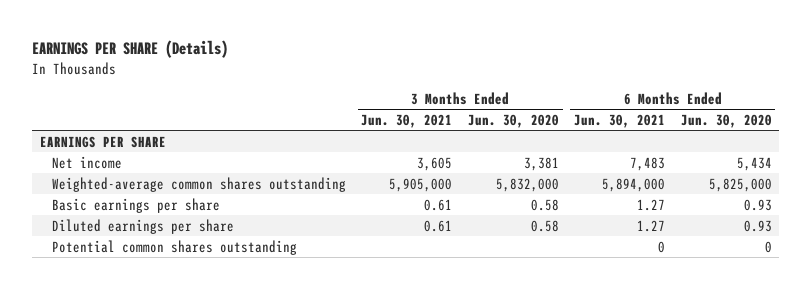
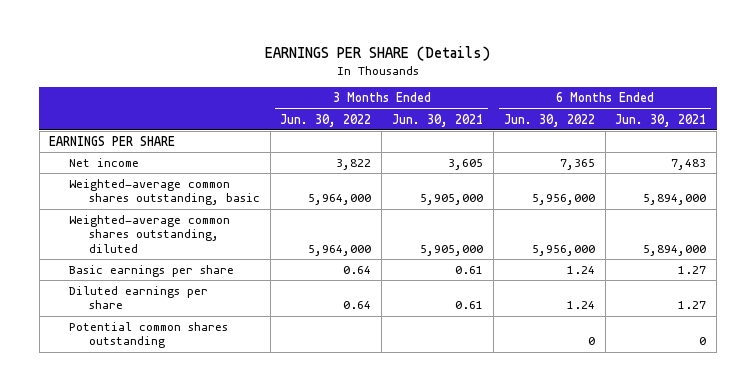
- | 3 Months Ended Jun. 30, 2021 | 3 Months Ended Jun. 30, 2020 | 6 Months Ended Jun. 30, 2021 | 6 Months Ended Jun. 30, 2020
+ | 3 Months Ended Jun. 30, 2022 | 3 Months Ended Jun. 30, 2021 | 6 Months Ended Jun. 30, 2022 | 6 Months Ended Jun. 30, 2021
- Weighted-average common shares outstanding | 5,905,000 | 5,832,000 | 5,894,000 | 5,825,000
+ Weighted-average common shares outstanding, basic | 5,964,000 | 5,905,000 | 5,956,000 | 5,894,000
+ Weighted-average common shares outstanding, diluted | 5,964,000 | 5,905,000 | 5,956,000 | 5,894,000

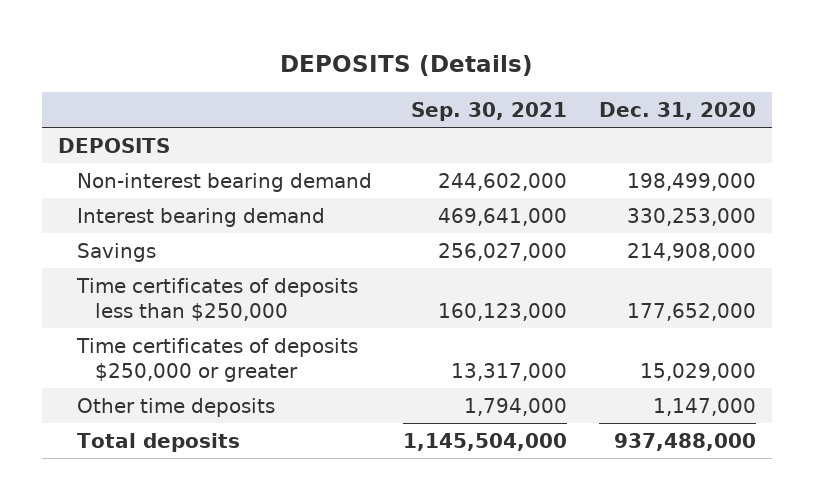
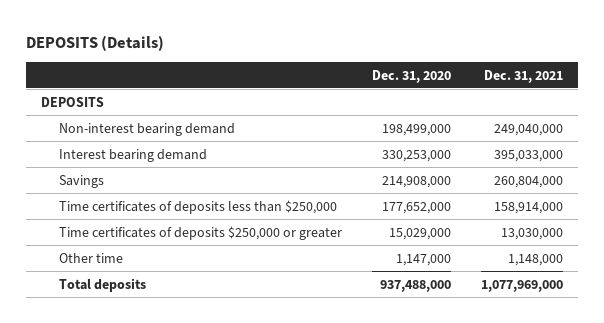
- | Sep. 30, 2021 | Dec. 31, 2020
+ | Dec. 31, 2020 | Dec. 31, 2021
- Other time deposits | 1,794,000 | 1,147,000
+ Other time | 1,147,000 | 1,148,000

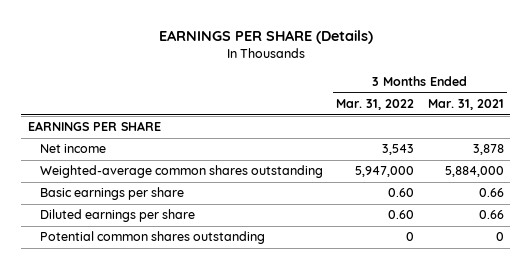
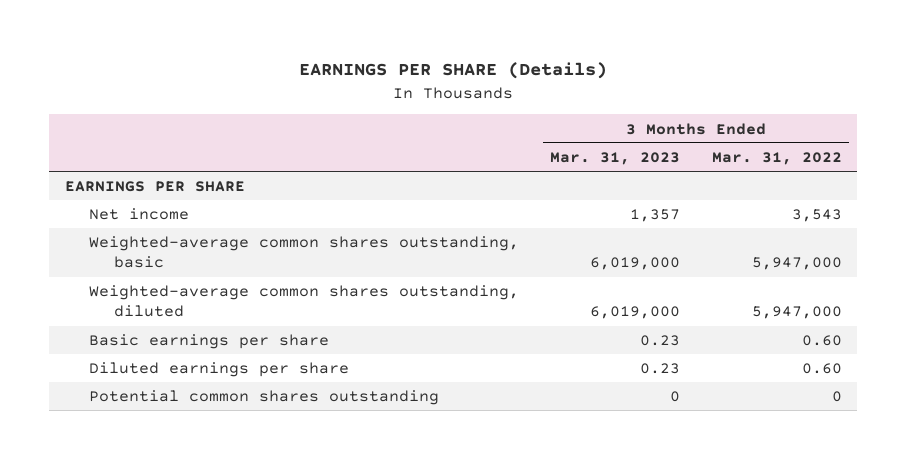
- | 3 Months Ended Mar. 31, 2022 | 3 Months Ended Mar. 31, 2021
+ | 3 Months Ended Mar. 31, 2023 | 3 Months Ended Mar. 31, 2022
- Weighted-average common shares outstanding | 5,947,000 | 5,884,000
+ Weighted-average common shares outstanding, basic | 6,019,000 | 5,947,000
+ Weighted-average common shares outstanding, diluted | 6,019,000 | 5,947,000

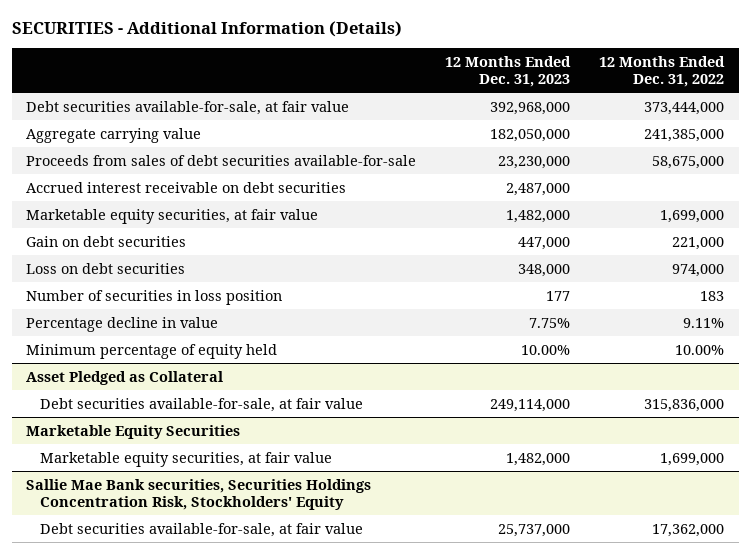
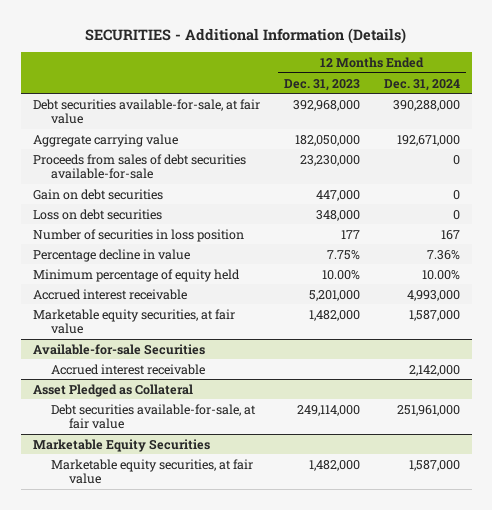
- | 12 Months Ended Dec. 31, 2023 | 12 Months Ended Dec. 31, 2022
+ | 12 Months Ended Dec. 31, 2023 | 12 Months Ended Dec. 31, 2024
- Accrued interest receivable on debt securities | 2,487,000 |
+ Accrued interest receivable | 5,201,000 | 4,993,000
moved down: Marketable equity securities, at fair value | 1,482,000 | 1,587,000
+ Available-for-sale Securities
+ Accrued interest receivable | | 2,142,000
- Sallie Mae Bank securities, Securities Holdings Concentration Risk, Stockholders' Equity
- Debt securities available-for-sale, at fair value | 25,737,000 | 17,362,000

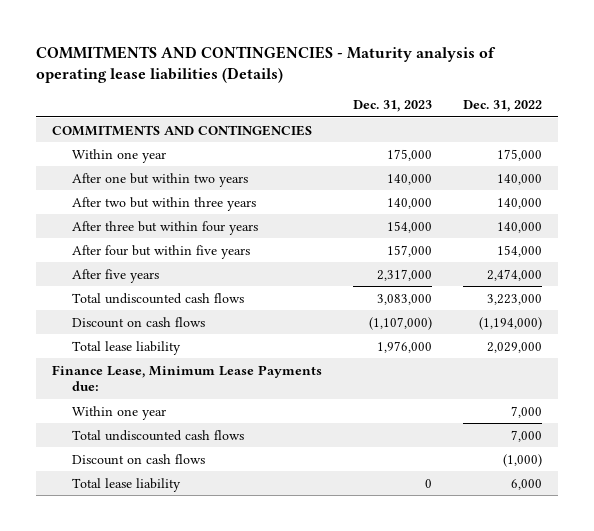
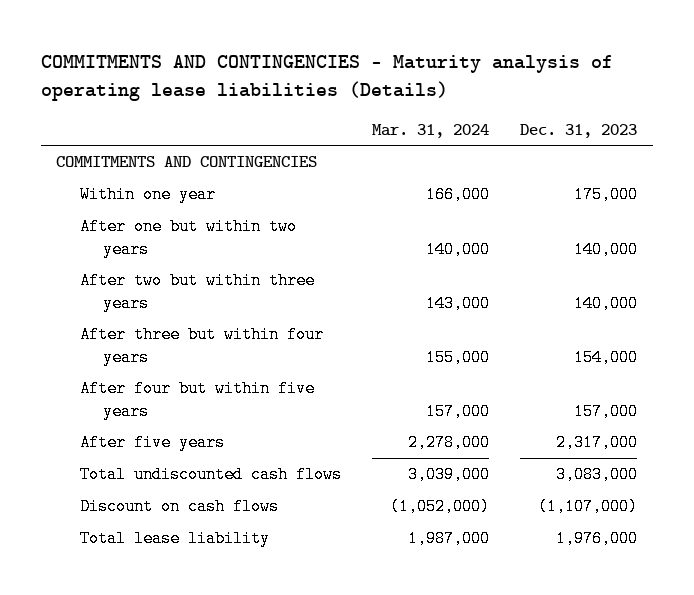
- | Dec. 31, 2023 | Dec. 31, 2022
+ | Mar. 31, 2024 | Dec. 31, 2023
- Finance Lease, Minimum Lease Payments due:
- Within one year | | 7,000
- Total undiscounted cash flows | | 7,000
- Discount on cash flows | | (1,000)
- Total lease liability | 0 | 6,000

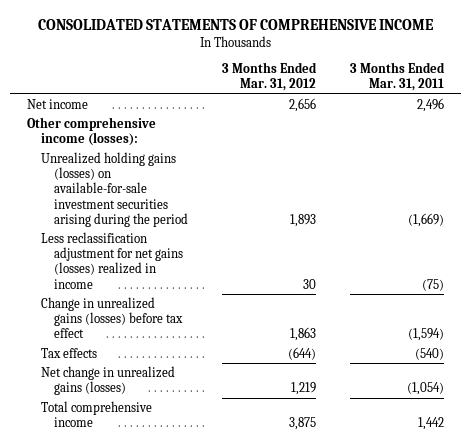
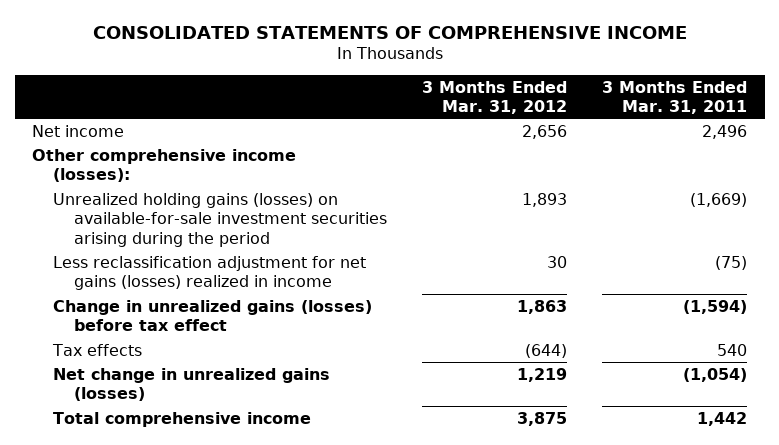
- Tax effects | (644) | (540)
+ Tax effects | (644) | 540

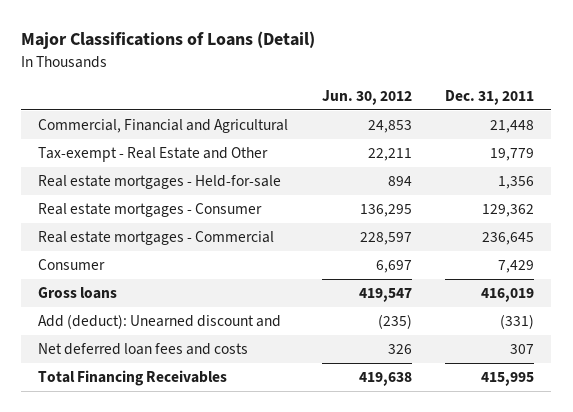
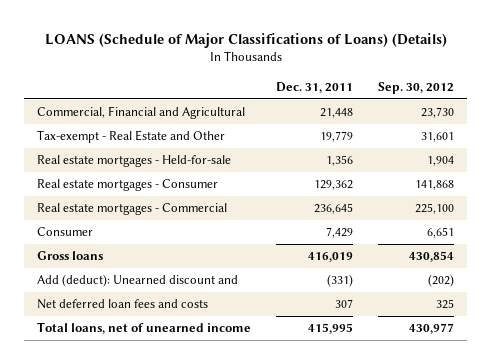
- Major Classifications of Loans (Detail)
+ LOANS (Schedule of Major Classifications of Loans) (Details)
- | Jun. 30, 2012 | Dec. 31, 2011
+ | Dec. 31, 2011 | Sep. 30, 2012
- Total Financing Receivables | 419,638 | 415,995
+ Total loans, net of unearned income | 415,995 | 430,977

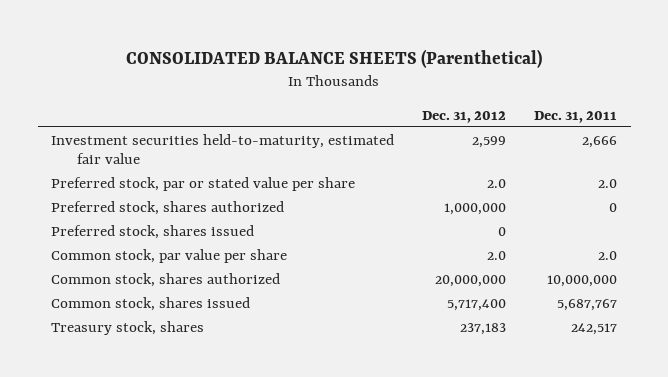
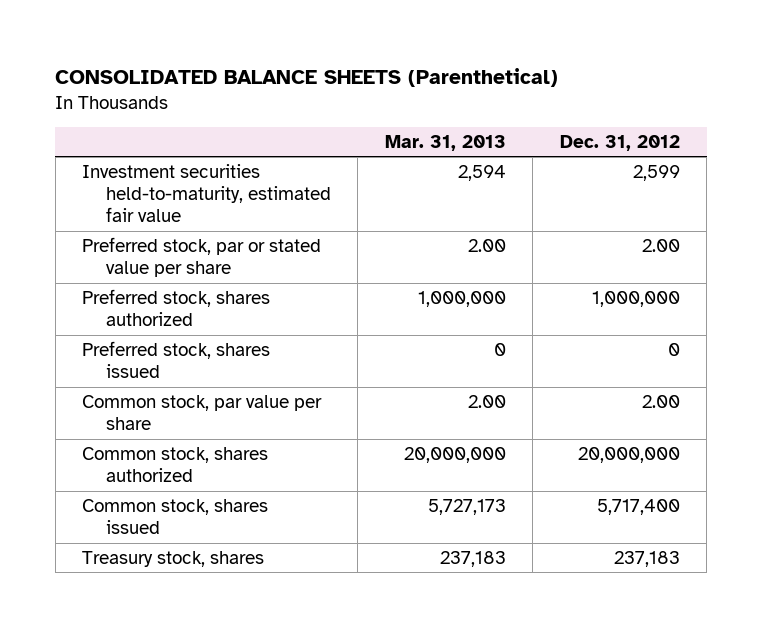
- | Dec. 31, 2012 | Dec. 31, 2011
+ | Mar. 31, 2013 | Dec. 31, 2012
- Preferred stock, par or stated value per share | 2.0 | 2.0
+ Preferred stock, par or stated value per share | 2.00 | 2.00
- Common stock, par value per share | 2.0 | 2.0
+ Common stock, par value per share | 2.00 | 2.00

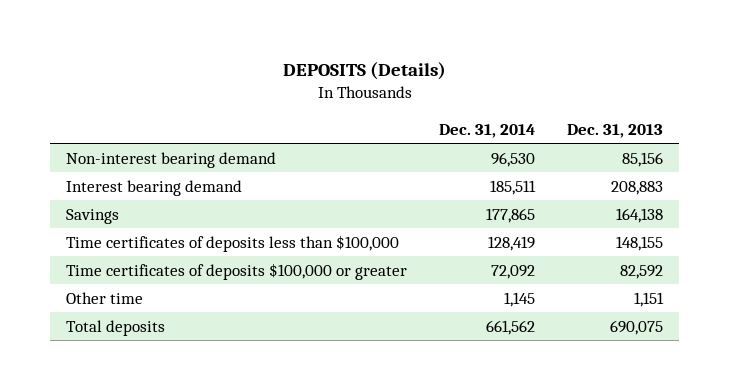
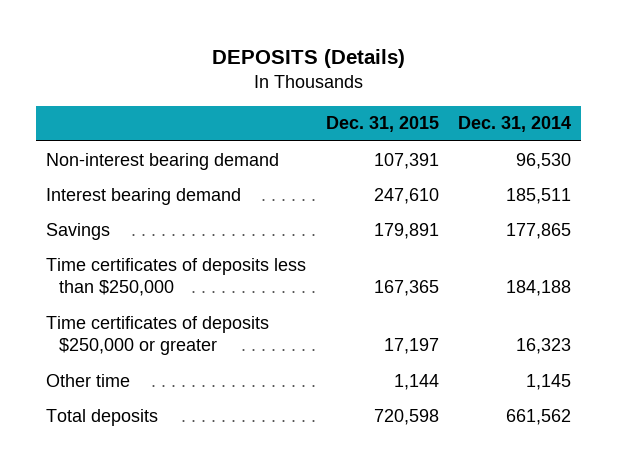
- | Dec. 31, 2014 | Dec. 31, 2013
+ | Dec. 31, 2015 | Dec. 31, 2014
- Time certificates of deposits less than $100,000 | 128,419 | 148,155
- Time certificates of deposits $100,000 or greater | 72,092 | 82,592
+ Time certificates of deposits less than $250,000 | 167,365 | 184,188
+ Time certificates of deposits $250,000 or greater | 17,197 | 16,323

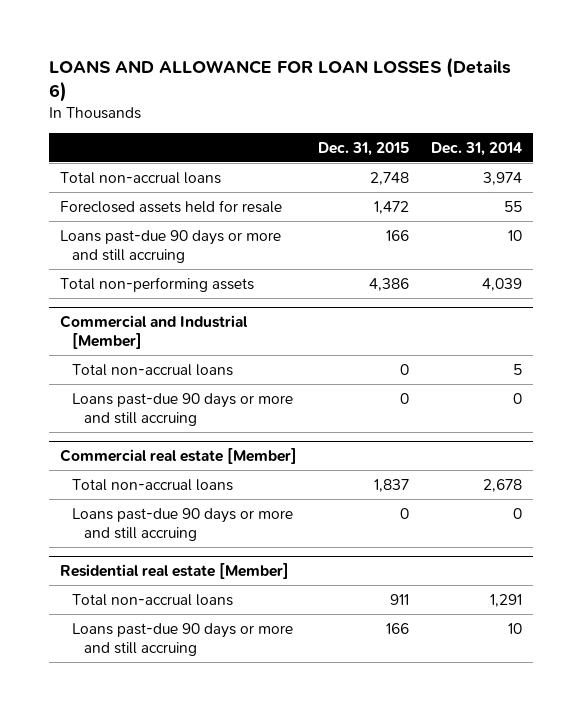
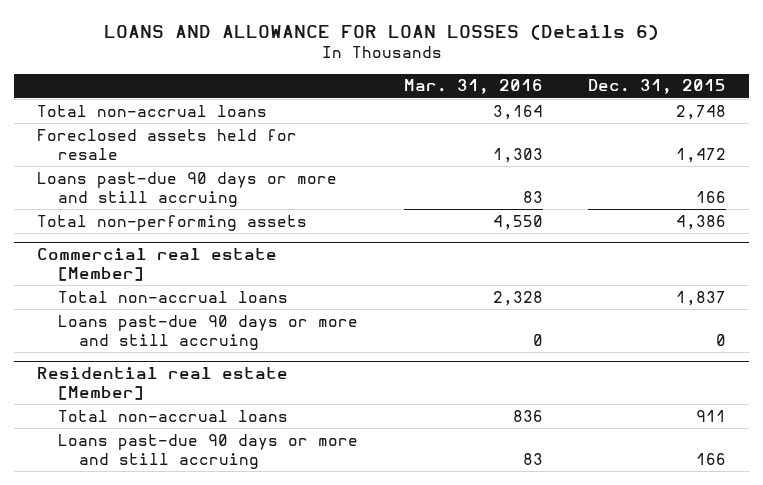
- | Dec. 31, 2015 | Dec. 31, 2014
+ | Mar. 31, 2016 | Dec. 31, 2015
- Commercial and Industrial [Member]
- Total non-accrual loans | 0 | 5
- Loans past-due 90 days or more and still accruing | 0 | 0

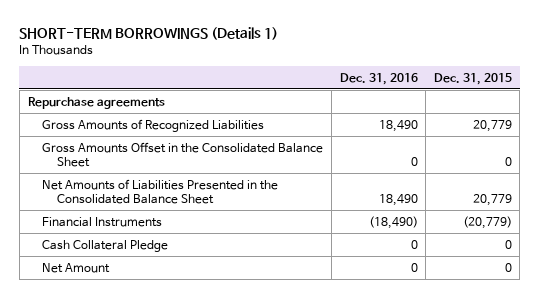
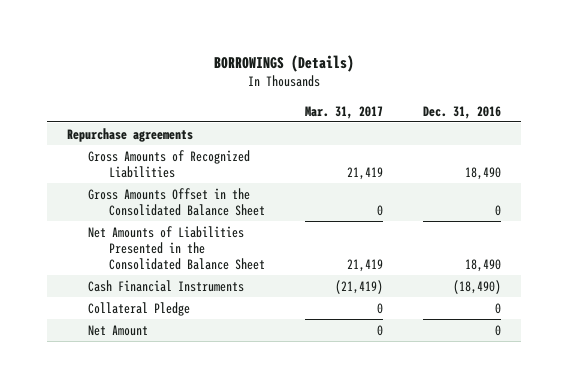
- SHORT-TERM BORROWINGS (Details 1)
+ BORROWINGS (Details)
- | Dec. 31, 2016 | Dec. 31, 2015
+ | Mar. 31, 2017 | Dec. 31, 2016
- Financial Instruments | (18,490) | (20,779)
- Cash Collateral Pledge | 0 | 0
+ Cash Financial Instruments | (21,419) | (18,490)
+ Collateral Pledge | 0 | 0

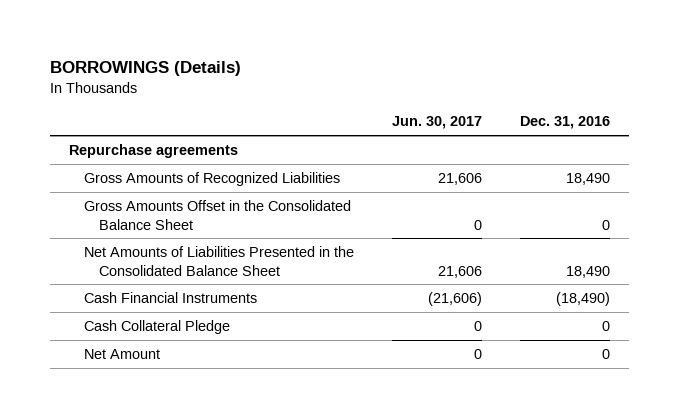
- | Mar. 31, 2017 | Dec. 31, 2016
+ | Jun. 30, 2017 | Dec. 31, 2016
- Collateral Pledge | 0 | 0
+ Cash Collateral Pledge | 0 | 0

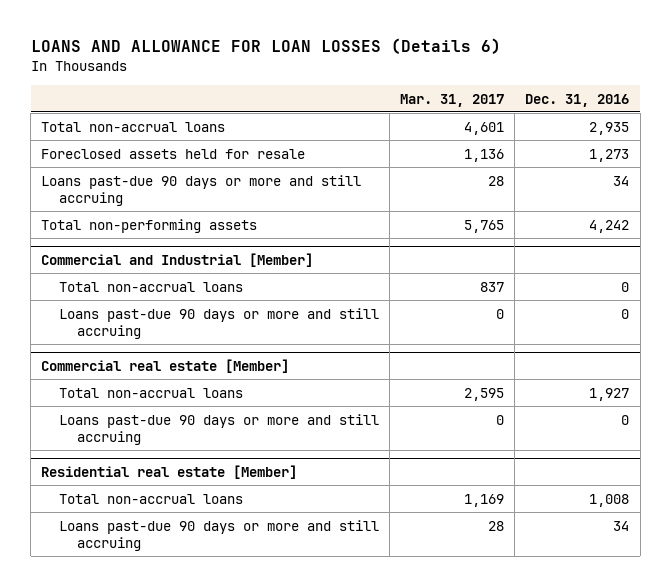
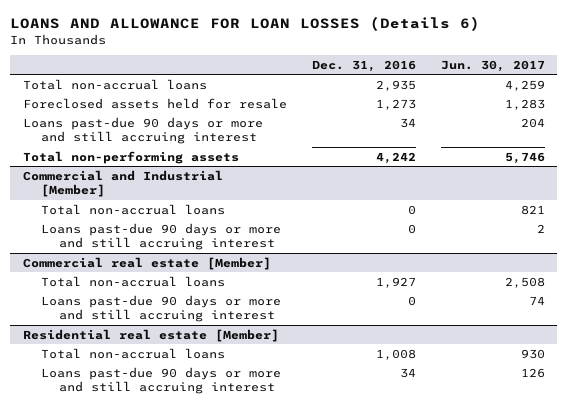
- | Mar. 31, 2017 | Dec. 31, 2016
+ | Dec. 31, 2016 | Jun. 30, 2017
- Loans past-due 90 days or more and still accruing | 28 | 34
+ Loans past-due 90 days or more and still accruing interest | 34 | 204
@ Commercial and Industrial [Member]
- Loans past-due 90 days or more and still accruing | 0 | 0
+ Loans past-due 90 days or more and still accruing interest | 0 | 2
@ Commercial real estate [Member]
- Loans past-due 90 days or more and still accruing | 0 | 0
+ Loans past-due 90 days or more and still accruing interest | 0 | 74
@ Residential real estate [Member]
- Loans past-due 90 days or more and still accruing | 28 | 34
+ Loans past-due 90 days or more and still accruing interest | 34 | 126

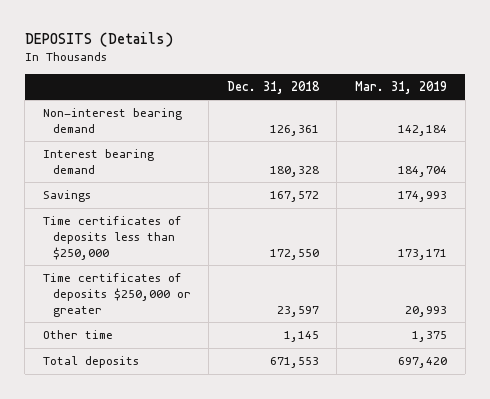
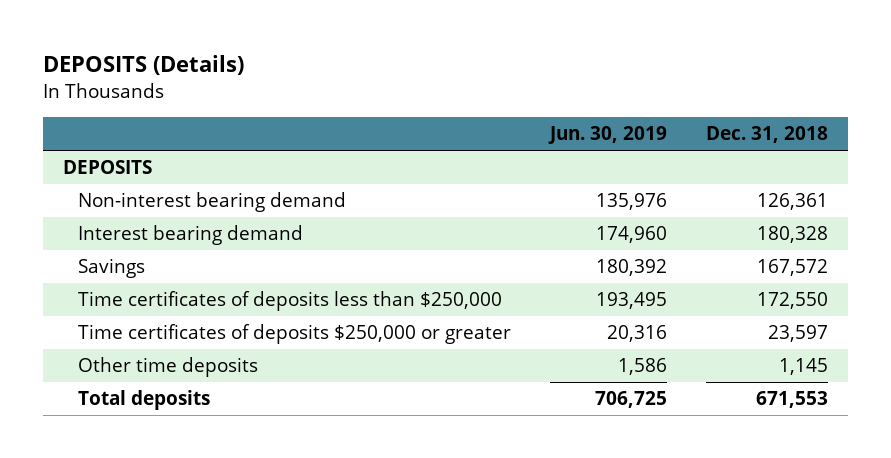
- | Dec. 31, 2018 | Mar. 31, 2019
+ | Jun. 30, 2019 | Dec. 31, 2018
+ DEPOSITS
- Other time | 1,145 | 1,375
+ Other time deposits | 1,586 | 1,145

